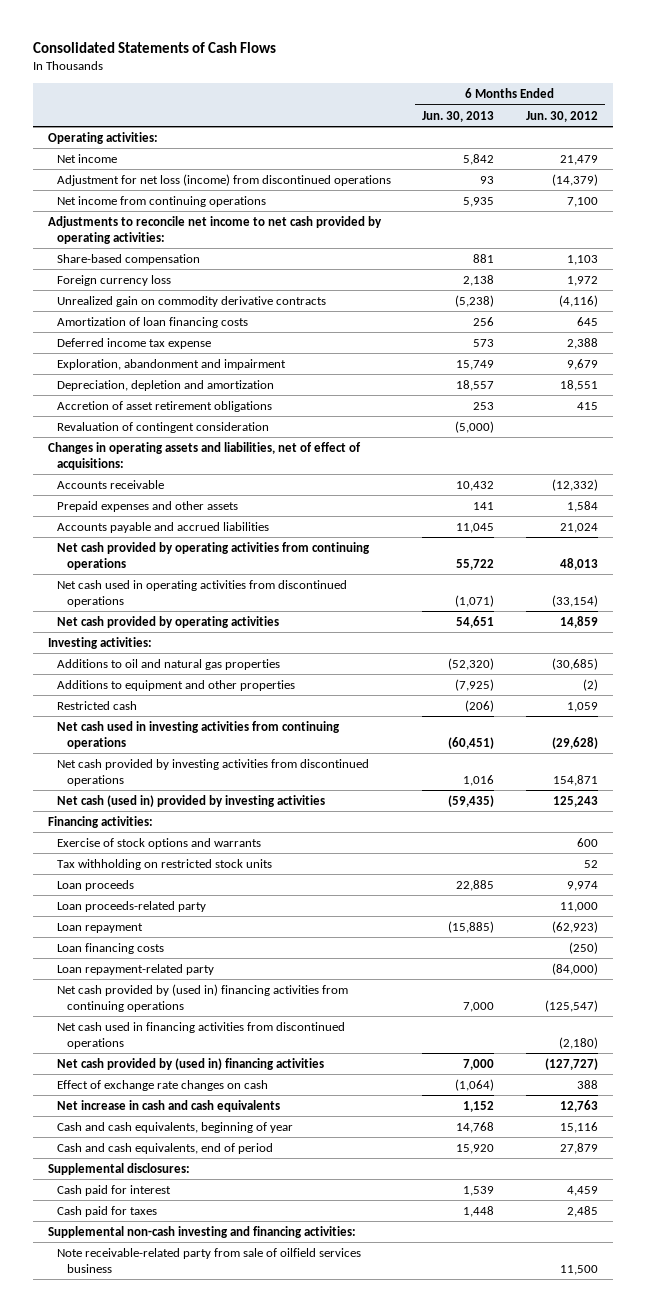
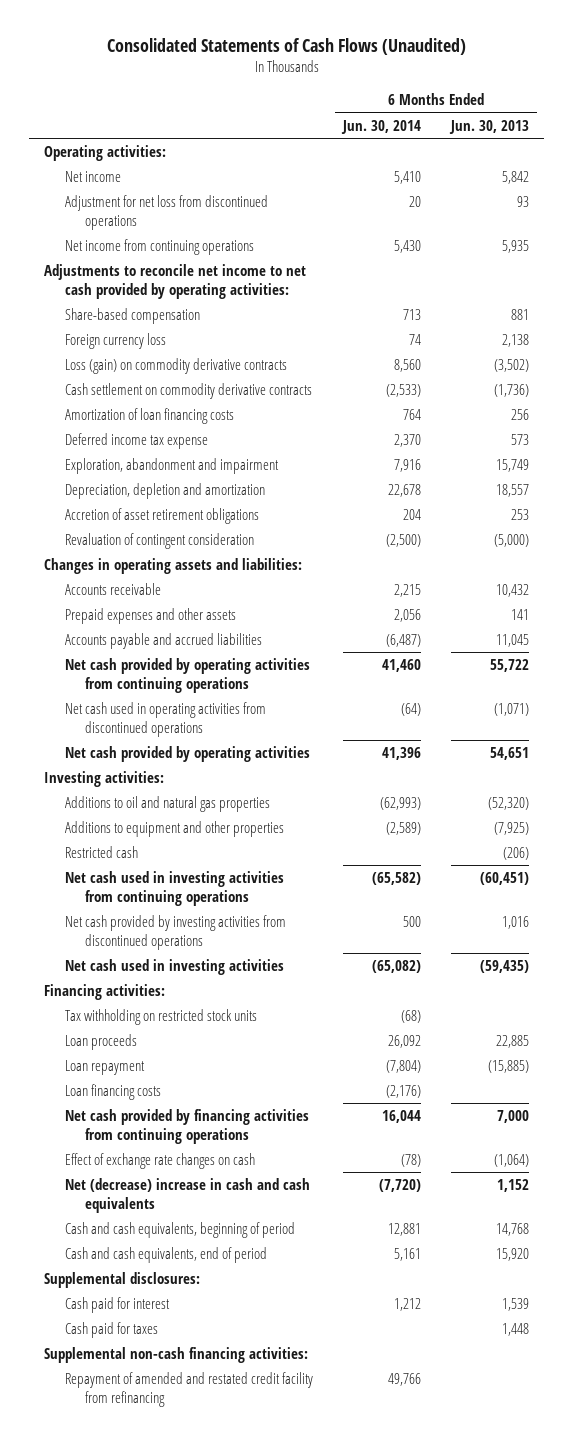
- Consolidated Statements of Cash Flows
+ Consolidated Statements of Cash Flows (Unaudited)
- | 6 Months Ended Jun. 30, 2013 | 6 Months Ended Jun. 30, 2012
+ | 6 Months Ended Jun. 30, 2014 | 6 Months Ended Jun. 30, 2013
- Adjustment for net loss (income) from discontinued operations | 93 | (14,379)
+ Adjustment for net loss from discontinued operations | 20 | 93
- Unrealized gain on commodity derivative contracts | (5,238) | (4,116)
+ Loss (gain) on commodity derivative contracts | 8,560 | (3,502)
+ Cash settlement on commodity derivative contracts | (2,533) | (1,736)
- Changes in operating assets and liabilities, net of effect of acquisitions:
+ Changes in operating assets and liabilities:
- Net cash (used in) provided by investing activities | (59,435) | 125,243
+ Net cash used in investing activities | (65,082) | (59,435)
- Exercise of stock options and warrants | | 600
- Loan proceeds-related party | | 11,000
- Loan repayment-related party | | (84,000)
- Net cash provided by (used in) financing activities from continuing operations | 7,000 | (125,547)
- Net cash used in financing activities from discontinued operations | | (2,180)
- Net cash provided by (used in) financing activities | 7,000 | (127,727)
+ Net cash provided by financing activities from continuing operations | 16,044 | 7,000
- Net increase in cash and cash equivalents | 1,152 | 12,763
- Cash and cash equivalents, beginning of year | 14,768 | 15,116
+ Net (decrease) increase in cash and cash equivalents | (7,720) | 1,152
+ Cash and cash equivalents, beginning of period | 12,881 | 14,768
- Supplemental non-cash investing and financing activities:
- Note receivable-related party from sale of oilfield services business | | 11,500
+ Supplemental non-cash financing activities:
+ Repayment of amended and restated credit facility from refinancing | 49,766 |

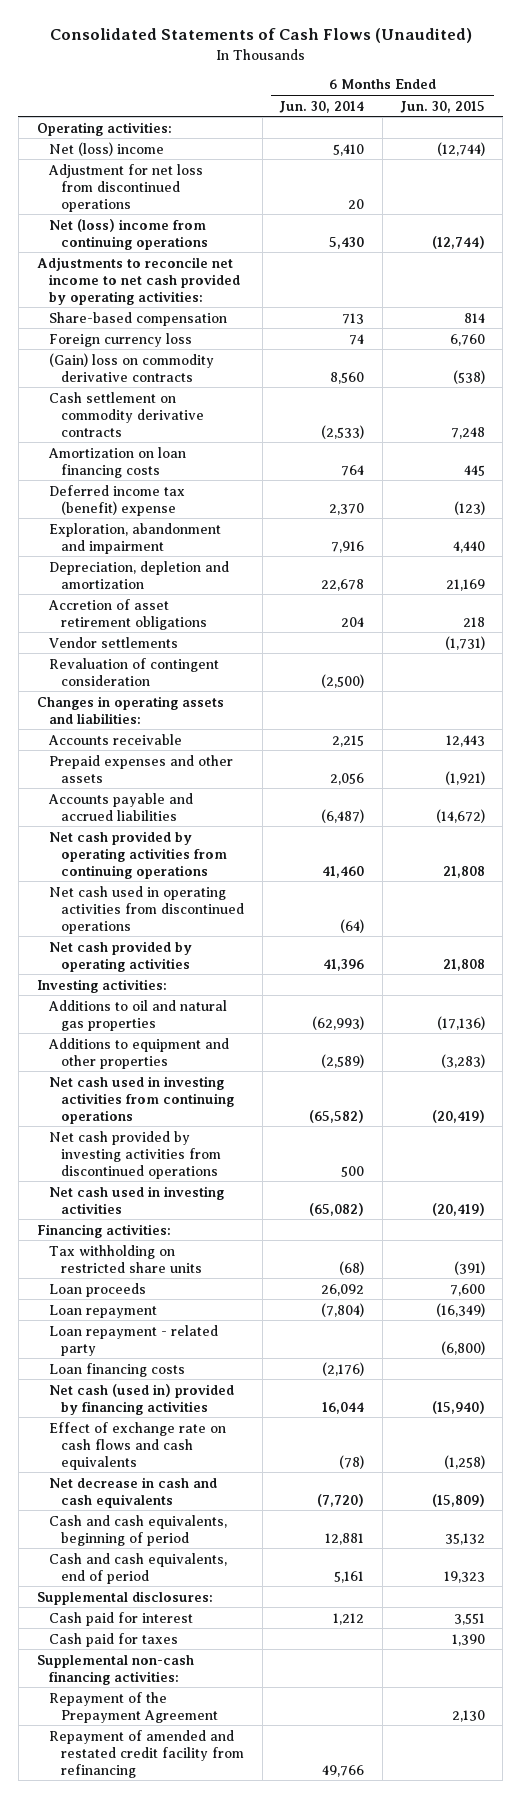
- | 6 Months Ended Jun. 30, 2014 | 6 Months Ended Jun. 30, 2013
+ | 6 Months Ended Jun. 30, 2014 | 6 Months Ended Jun. 30, 2015
- Net income | 5,410 | 5,842
+ Net (loss) income | 5,410 | (12,744)
- Net income from continuing operations | 5,430 | 5,935
+ Net (loss) income from continuing operations | 5,430 | (12,744)
- Loss (gain) on commodity derivative contracts | 8,560 | (3,502)
+ (Gain) loss on commodity derivative contracts | 8,560 | (538)
- Amortization of loan financing costs | 764 | 256
- Deferred income tax expense | 2,370 | 573
+ Amortization on loan financing costs | 764 | 445
+ Deferred income tax (benefit) expense | 2,370 | (123)
+ Vendor settlements | | (1,731)
- Restricted cash | | (206)
- Tax withholding on restricted stock units | (68) |
+ Tax withholding on restricted share units | (68) | (391)
+ Loan repayment - related party | | (6,800)
- Net cash provided by financing activities from continuing operations | 16,044 | 7,000
- Effect of exchange rate changes on cash | (78) | (1,064)
- Net (decrease) increase in cash and cash equivalents | (7,720) | 1,152
+ Net cash (used in) provided by financing activities | 16,044 | (15,940)
+ Effect of exchange rate on cash flows and cash equivalents | (78) | (1,258)
+ Net decrease in cash and cash equivalents | (7,720) | (15,809)
+ Repayment of the Prepayment Agreement | | 2,130

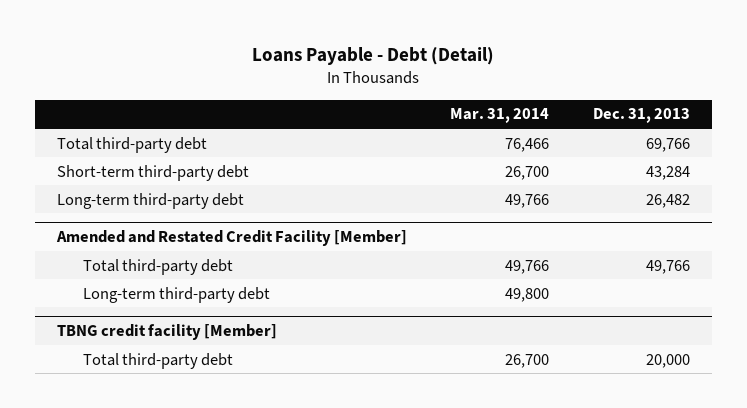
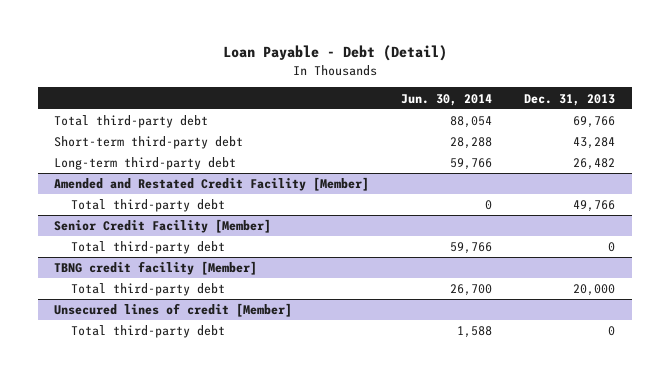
- Loans Payable - Debt (Detail)
+ Loan Payable - Debt (Detail)
- | Mar. 31, 2014 | Dec. 31, 2013
+ | Jun. 30, 2014 | Dec. 31, 2013
@ Amended and Restated Credit Facility [Member]
- Long-term third-party debt | 49,800 |
+ Senior Credit Facility [Member]
+ Total third-party debt | 59,766 | 0
+ Unsecured lines of credit [Member]
+ Total third-party debt | 1,588 | 0

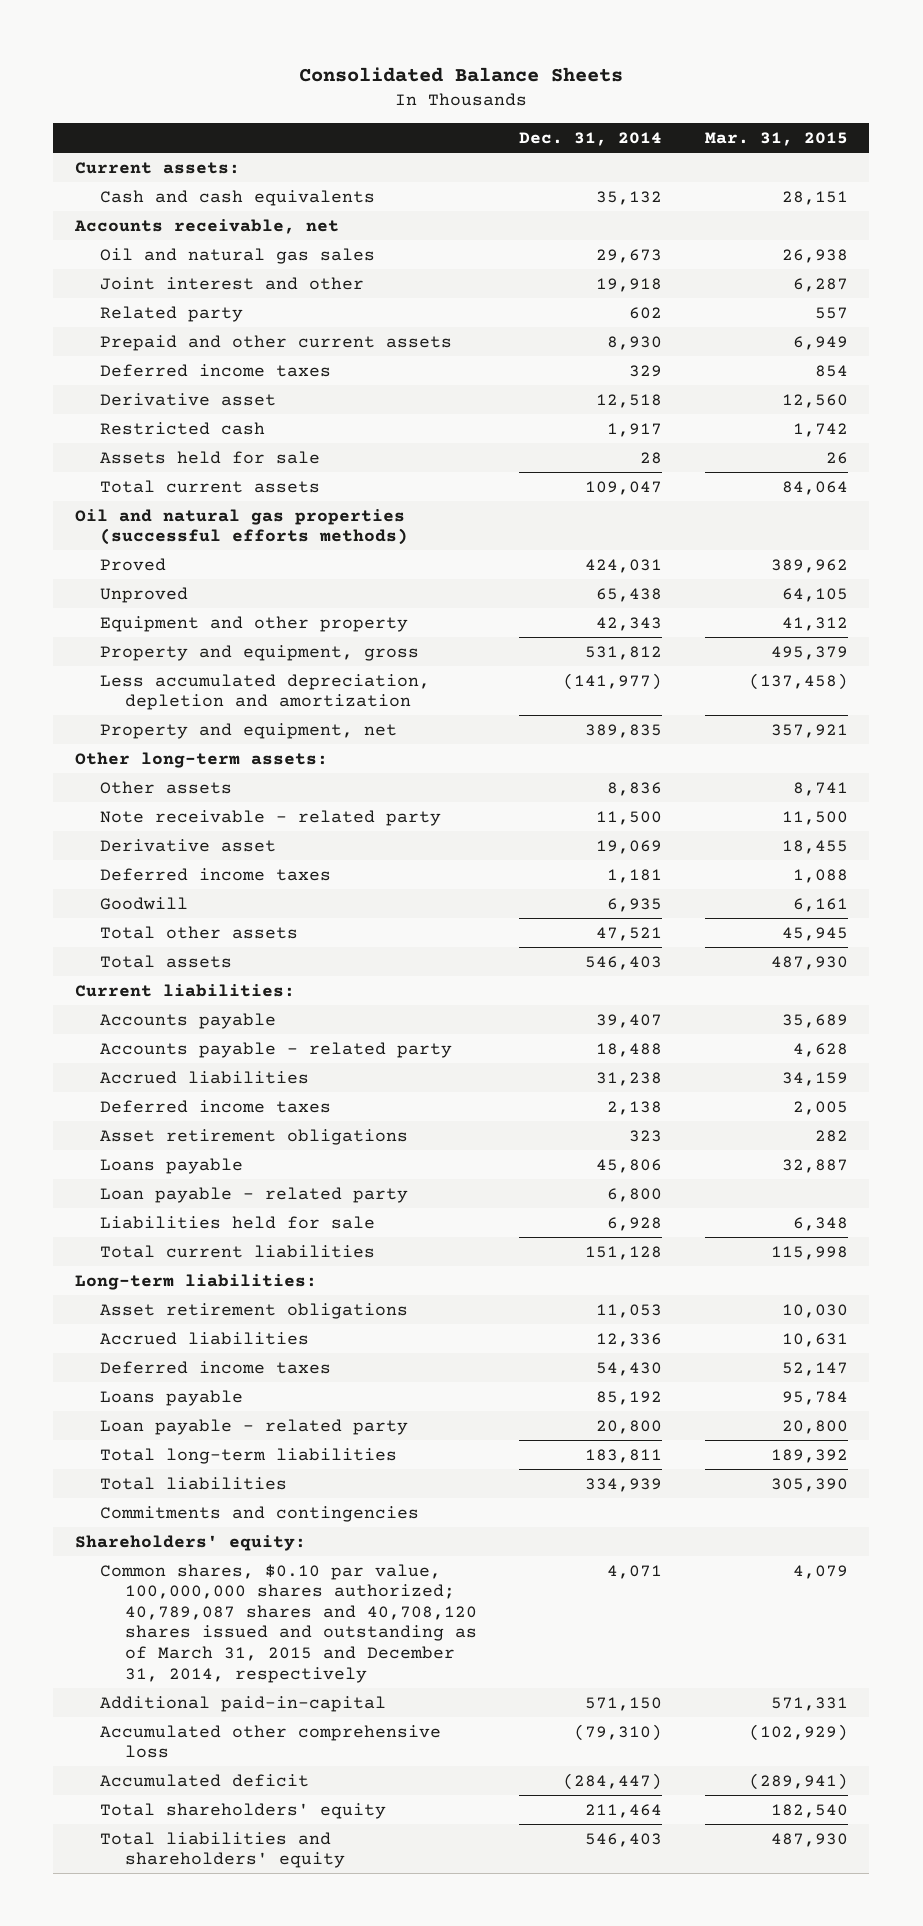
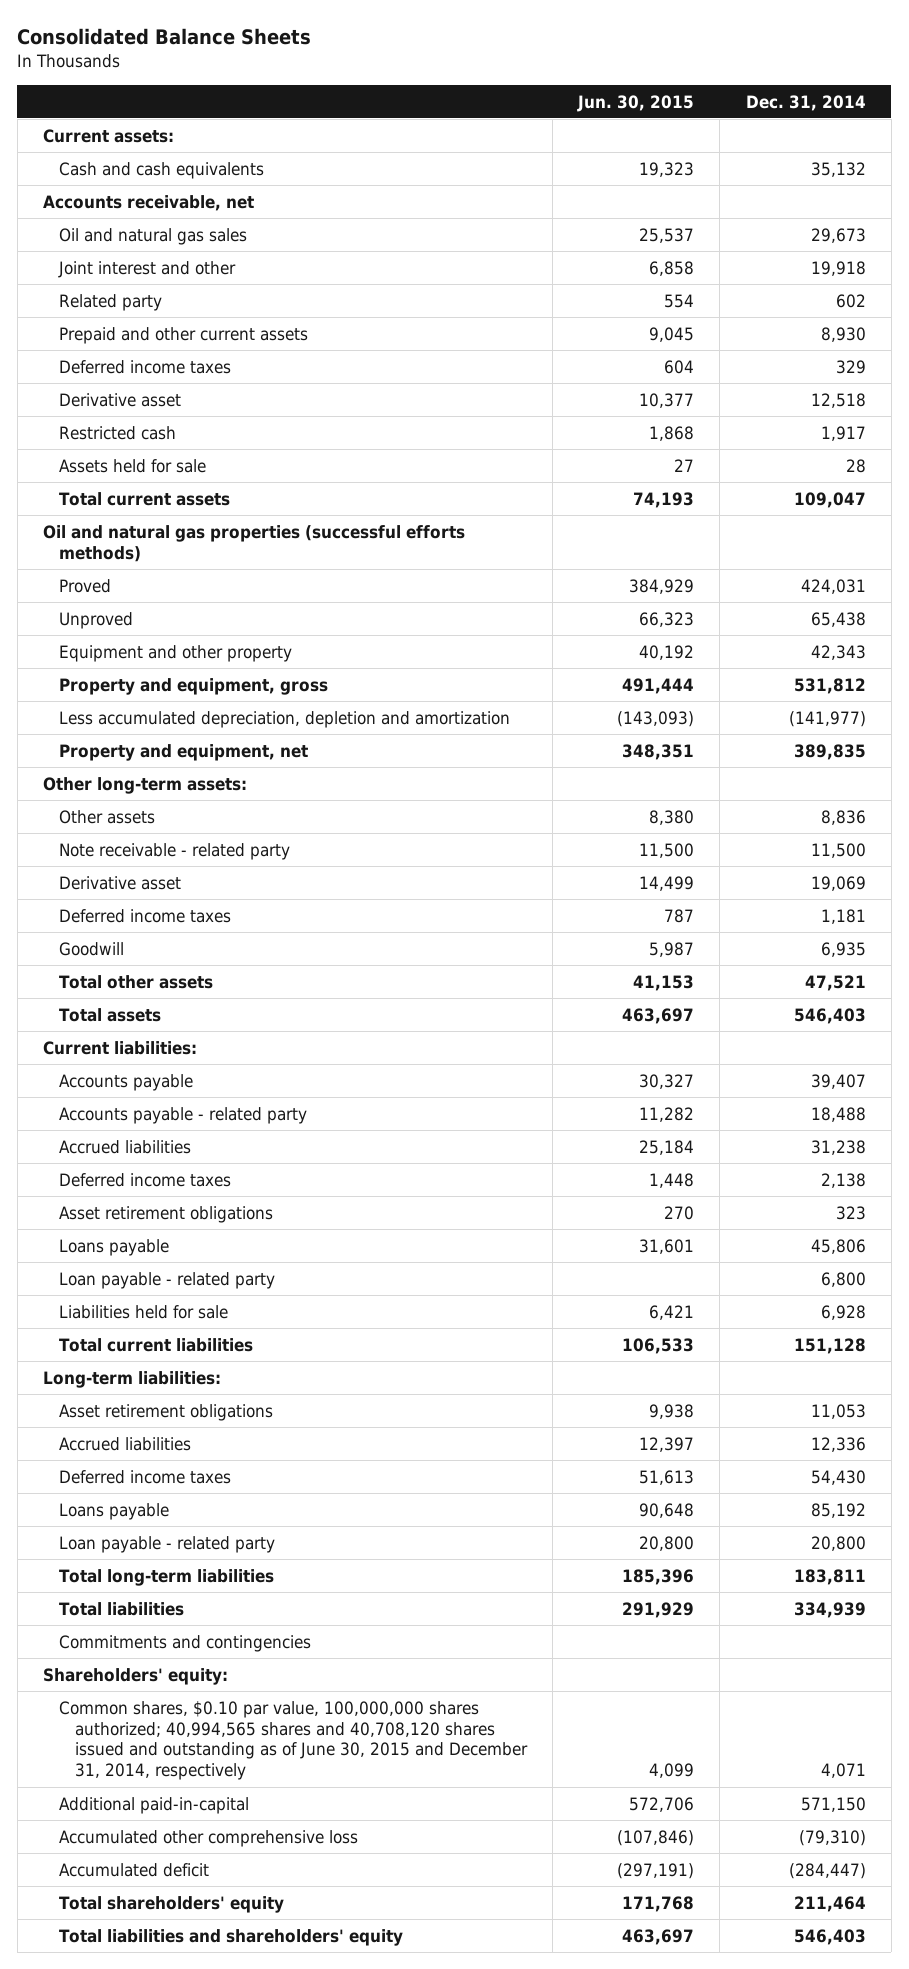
- | Dec. 31, 2014 | Mar. 31, 2015
+ | Jun. 30, 2015 | Dec. 31, 2014
- Common shares, $0.10 par value, 100,000,000 shares authorized; 40,789,087 shares and 40,708,120 shares issued and outstanding as of March 31, 2015 and December 31, 2014, respectively | 4,071 | 4,079
+ Common shares, $0.10 par value, 100,000,000 shares authorized; 40,994,565 shares and 40,708,120 shares issued and outstanding as of June 30, 2015 and December 31, 2014, respectively | 4,099 | 4,071

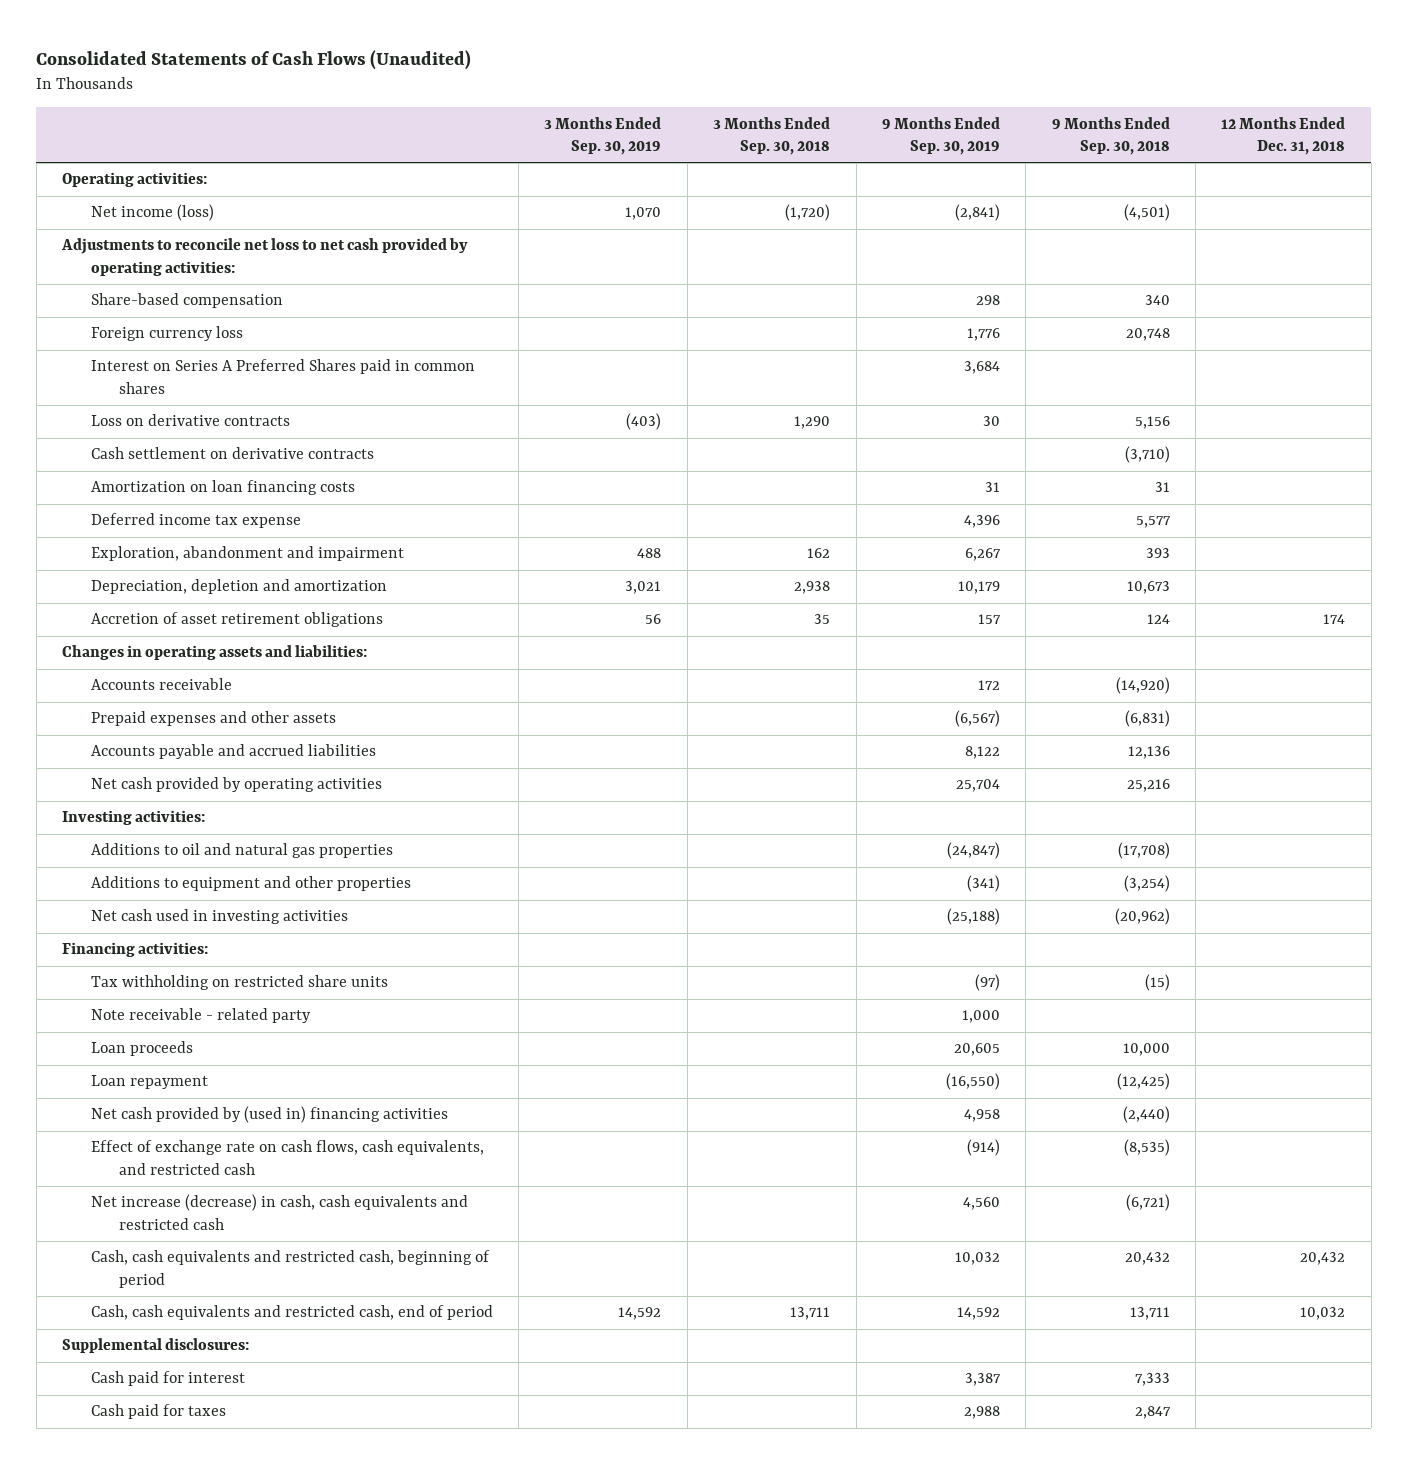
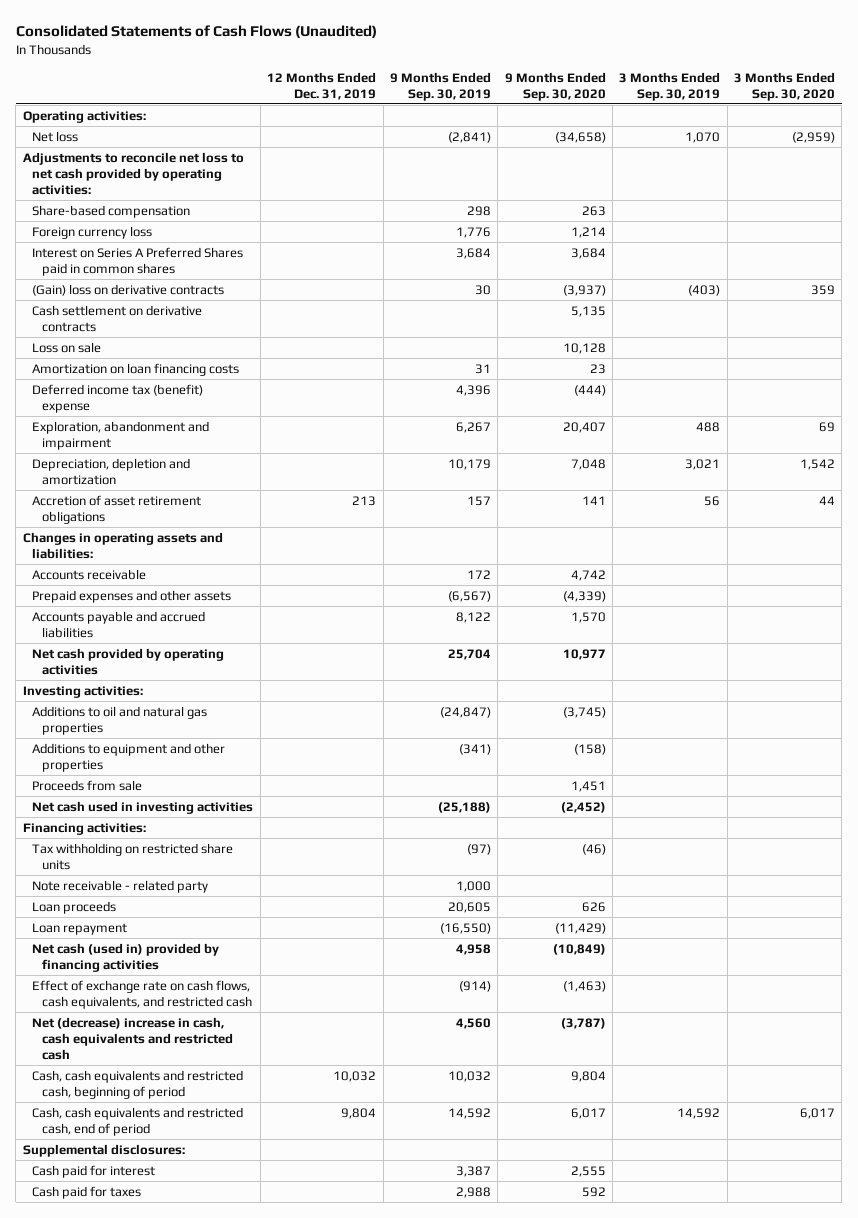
- | 3 Months Ended Sep. 30, 2019 | 3 Months Ended Sep. 30, 2018 | 9 Months Ended Sep. 30, 2019 | 9 Months Ended Sep. 30, 2018 | 12 Months Ended Dec. 31, 2018
+ | 12 Months Ended Dec. 31, 2019 | 9 Months Ended Sep. 30, 2019 | 9 Months Ended Sep. 30, 2020 | 3 Months Ended Sep. 30, 2019 | 3 Months Ended Sep. 30, 2020
- Net income (loss) | 1,070 | (1,720) | (2,841) | (4,501) |
+ Net loss | | (2,841) | (34,658) | 1,070 | (2,959)
- Loss on derivative contracts | (403) | 1,290 | 30 | 5,156 |
+ (Gain) loss on derivative contracts | | 30 | (3,937) | (403) | 359
+ Loss on sale | | | 10,128 | |
- Deferred income tax expense | | | 4,396 | 5,577 |
+ Deferred income tax (benefit) expense | | 4,396 | (444) | |
+ Proceeds from sale | | | 1,451 | |
- Net cash provided by (used in) financing activities | | | 4,958 | (2,440) |
+ Net cash (used in) provided by financing activities | | 4,958 | (10,849) | |
- Net increase (decrease) in cash, cash equivalents and restricted cash | | | 4,560 | (6,721) |
+ Net (decrease) increase in cash, cash equivalents and restricted cash | | 4,560 | (3,787) | |

